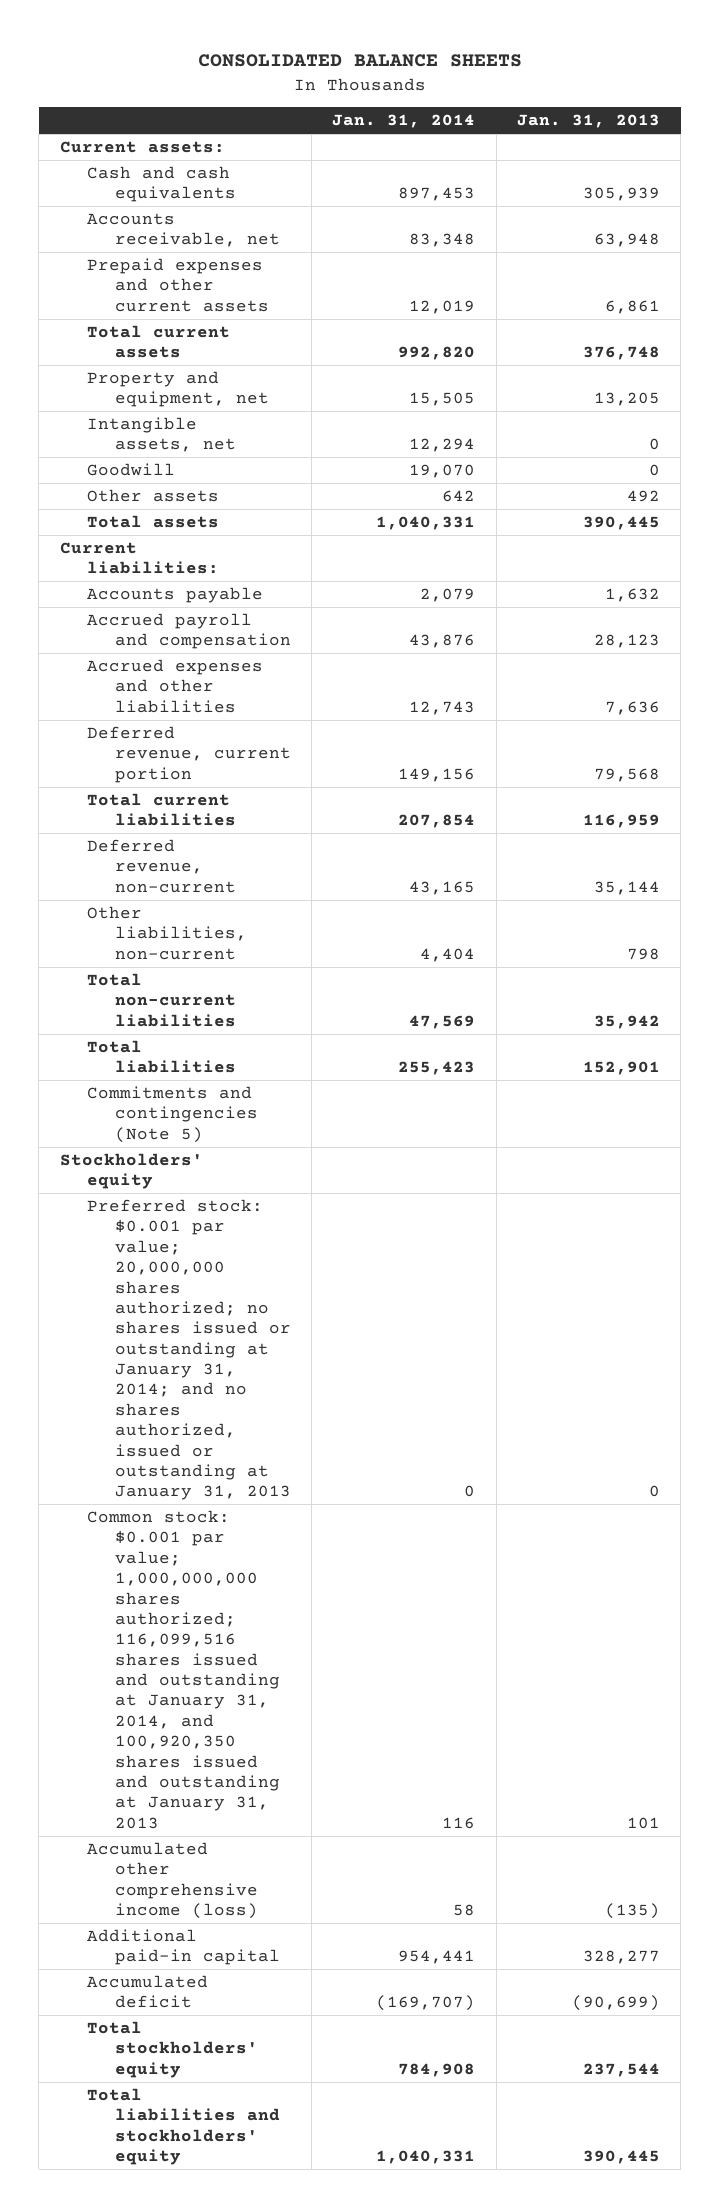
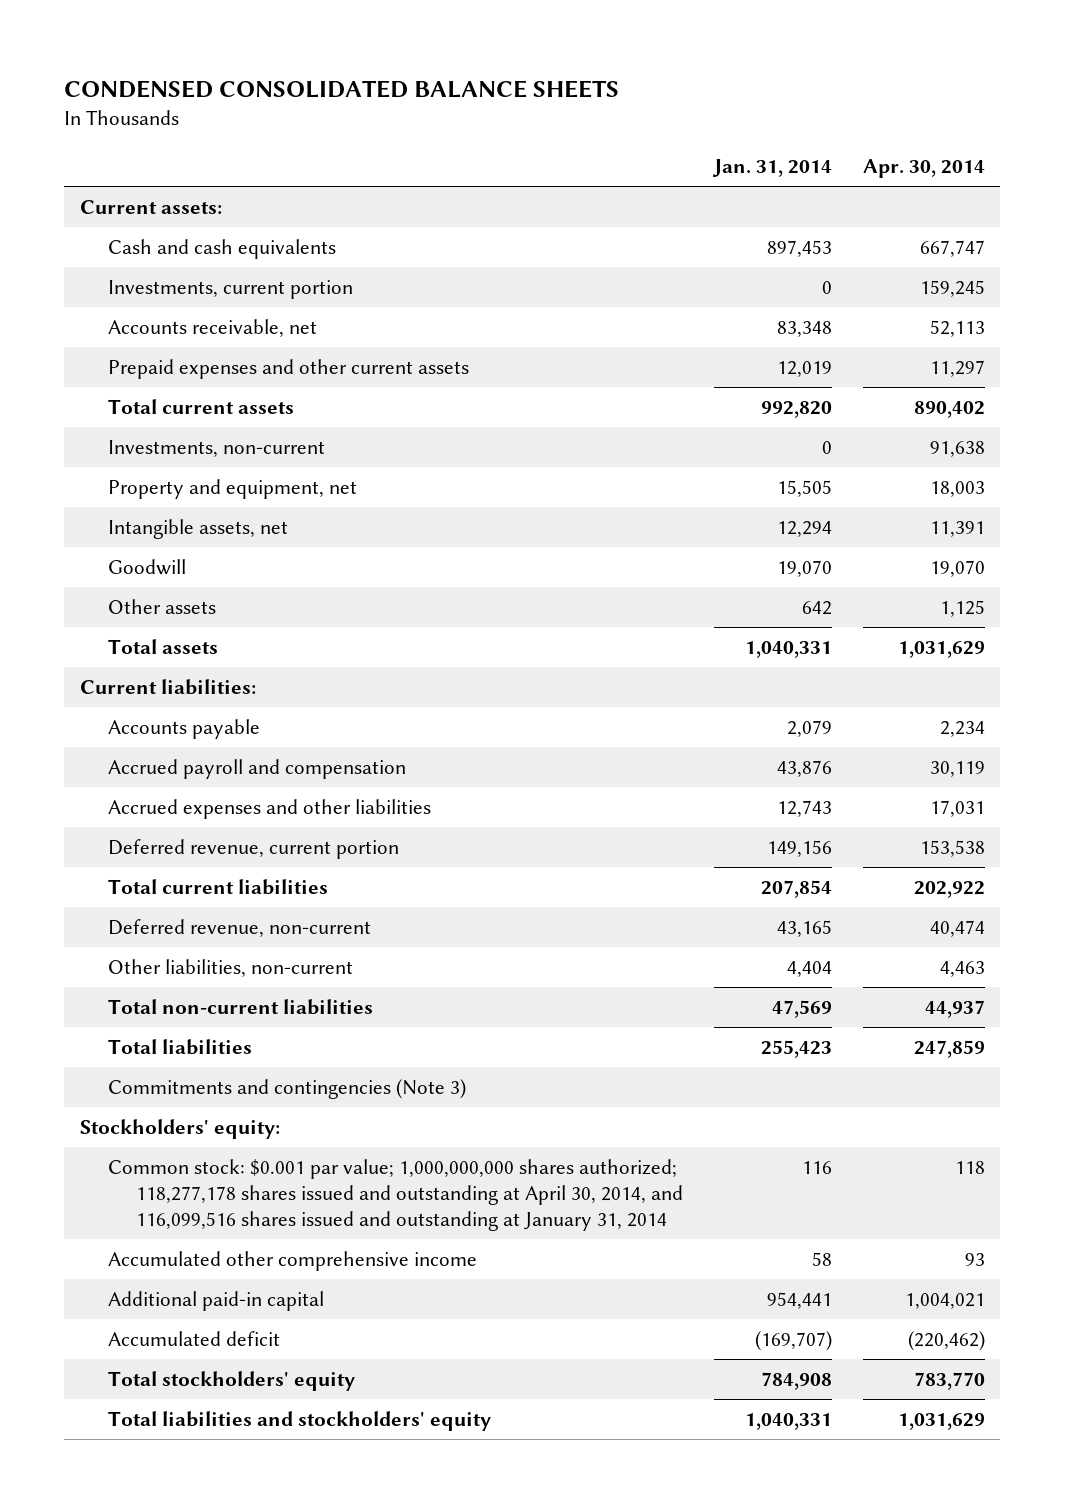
- CONSOLIDATED BALANCE SHEETS
+ CONDENSED CONSOLIDATED BALANCE SHEETS
- | Jan. 31, 2014 | Jan. 31, 2013
+ | Jan. 31, 2014 | Apr. 30, 2014
+ Investments, current portion | 0 | 159,245
+ Investments, non-current | 0 | 91,638
- Commitments and contingencies (Note 5)
- Stockholders' equity
- Preferred stock: $0.001 par value; 20,000,000 shares authorized; no shares issued or outstanding at January 31, 2014; and no shares authorized, issued or outstanding at January 31, 2013 | 0 | 0
- Common stock: $0.001 par value; 1,000,000,000 shares authorized; 116,099,516 shares issued and outstanding at January 31, 2014, and 100,920,350 shares issued and outstanding at January 31, 2013 | 116 | 101
- Accumulated other comprehensive income (loss) | 58 | (135)
+ Commitments and contingencies (Note 3)
+ Stockholders' equity:
+ Common stock: $0.001 par value; 1,000,000,000 shares authorized; 118,277,178 shares issued and outstanding at April 30, 2014, and 116,099,516 shares issued and outstanding at January 31, 2014 | 116 | 118
+ Accumulated other comprehensive income | 58 | 93

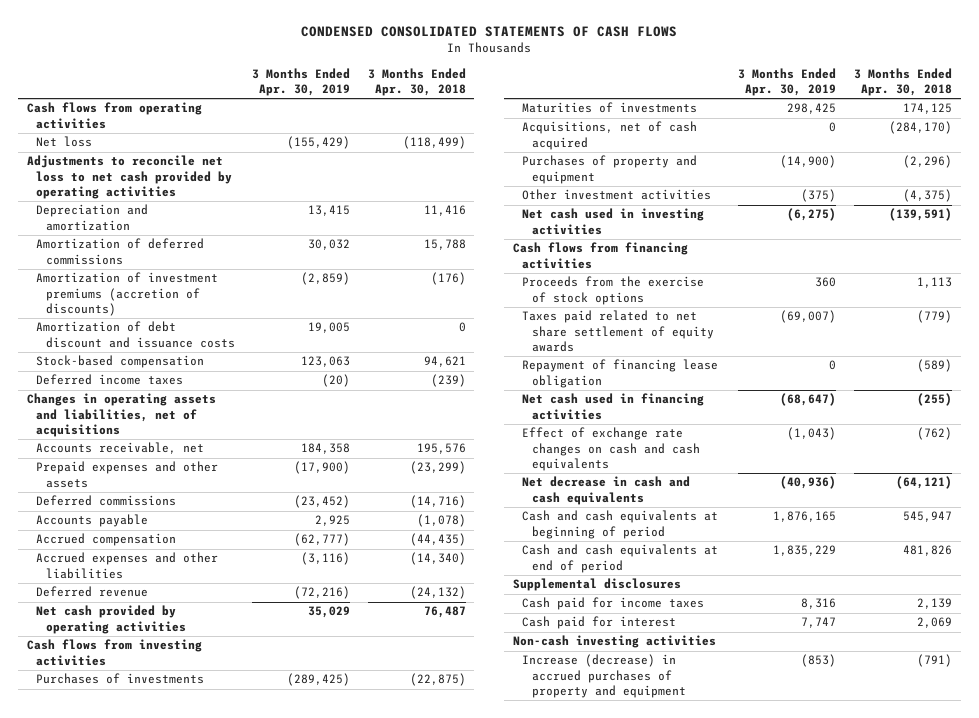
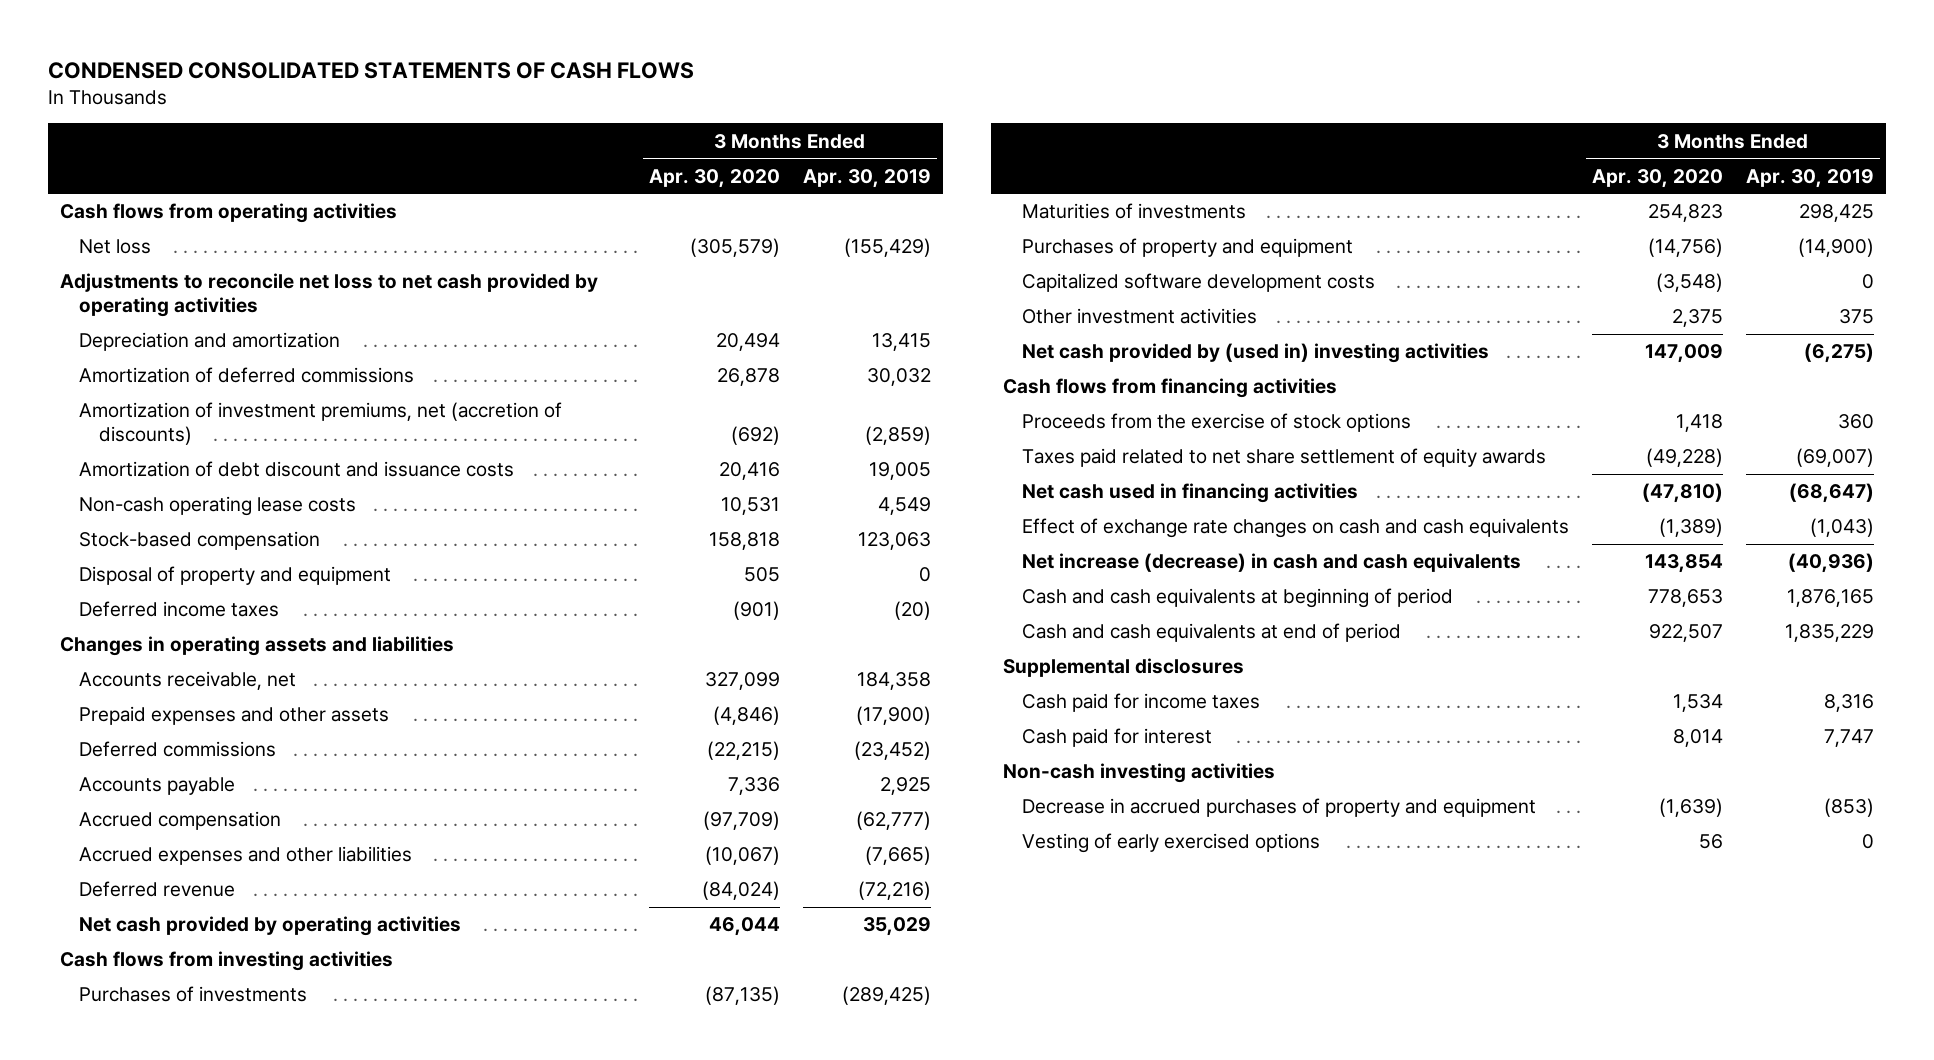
- | 3 Months Ended Apr. 30, 2019 | 3 Months Ended Apr. 30, 2018
+ | 3 Months Ended Apr. 30, 2020 | 3 Months Ended Apr. 30, 2019
- Amortization of investment premiums (accretion of discounts) | (2,859) | (176)
+ Amortization of investment premiums, net (accretion of discounts) | (692) | (2,859)
+ Non-cash operating lease costs | 10,531 | 4,549
+ Disposal of property and equipment | 505 | 0
- Changes in operating assets and liabilities, net of acquisitions
+ Changes in operating assets and liabilities
- Accrued expenses and other liabilities | (3,116) | (14,340)
+ Accrued expenses and other liabilities | (10,067) | (7,665)
- Acquisitions, net of cash acquired | 0 | (284,170)
- Other investment activities | (375) | (4,375)
- Net cash used in investing activities | (6,275) | (139,591)
+ Capitalized software development costs | (3,548) | 0
+ Other investment activities | 2,375 | 375
+ Net cash provided by (used in) investing activities | 147,009 | (6,275)
- Repayment of financing lease obligation | 0 | (589)
- Net decrease in cash and cash equivalents | (40,936) | (64,121)
+ Net increase (decrease) in cash and cash equivalents | 143,854 | (40,936)
- Increase (decrease) in accrued purchases of property and equipment | (853) | (791)
+ Decrease in accrued purchases of property and equipment | (1,639) | (853)
+ Vesting of early exercised options | 56 | 0

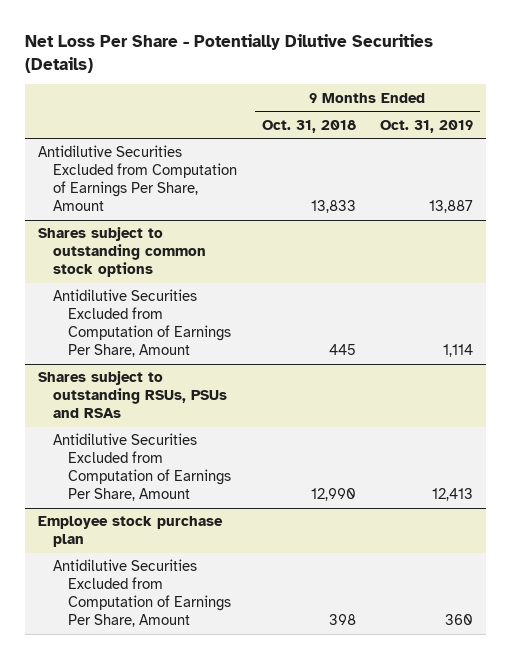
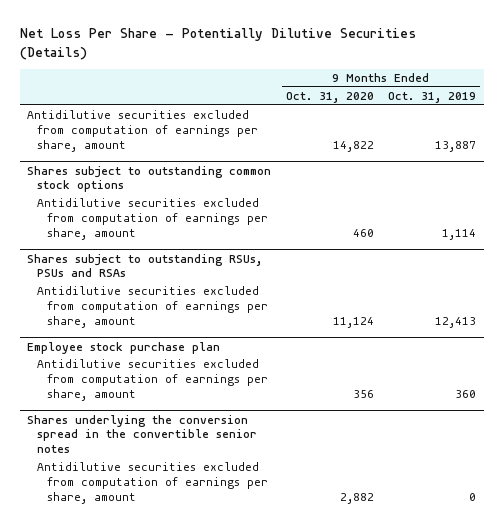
- | 9 Months Ended Oct. 31, 2018 | 9 Months Ended Oct. 31, 2019
+ | 9 Months Ended Oct. 31, 2020 | 9 Months Ended Oct. 31, 2019
- Antidilutive Securities Excluded from Computation of Earnings Per Share, Amount | 13,833 | 13,887
+ Antidilutive securities excluded from computation of earnings per share, amount | 14,822 | 13,887
@ Shares subject to outstanding common stock options
- Antidilutive Securities Excluded from Computation of Earnings Per Share, Amount | 445 | 1,114
+ Antidilutive securities excluded from computation of earnings per share, amount | 460 | 1,114
@ Shares subject to outstanding RSUs, PSUs and RSAs
- Antidilutive Securities Excluded from Computation of Earnings Per Share, Amount | 12,990 | 12,413
+ Antidilutive securities excluded from computation of earnings per share, amount | 11,124 | 12,413
@ Employee stock purchase plan
- Antidilutive Securities Excluded from Computation of Earnings Per Share, Amount | 398 | 360
+ Antidilutive securities excluded from computation of earnings per share, amount | 356 | 360
+ Shares underlying the conversion spread in the convertible senior notes
+ Antidilutive securities excluded from computation of earnings per share, amount | 2,882 | 0

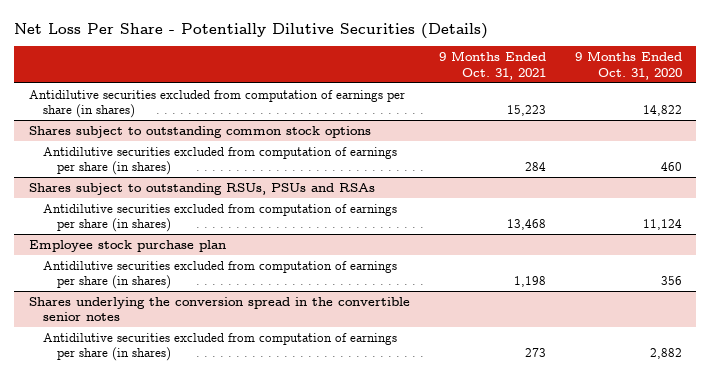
- | 9 Months Ended Oct. 31, 2020 | 9 Months Ended Oct. 31, 2019
+ | 9 Months Ended Oct. 31, 2021 | 9 Months Ended Oct. 31, 2020
- Antidilutive securities excluded from computation of earnings per share, amount | 14,822 | 13,887
+ Antidilutive securities excluded from computation of earnings per share (in shares) | 15,223 | 14,822
@ Shares subject to outstanding common stock options
- Antidilutive securities excluded from computation of earnings per share, amount | 460 | 1,114
+ Antidilutive securities excluded from computation of earnings per share (in shares) | 284 | 460
@ Shares subject to outstanding RSUs, PSUs and RSAs
- Antidilutive securities excluded from computation of earnings per share, amount | 11,124 | 12,413
+ Antidilutive securities excluded from computation of earnings per share (in shares) | 13,468 | 11,124
@ Employee stock purchase plan
- Antidilutive securities excluded from computation of earnings per share, amount | 356 | 360
+ Antidilutive securities excluded from computation of earnings per share (in shares) | 1,198 | 356
@ Shares underlying the conversion spread in the convertible senior notes
- Antidilutive securities excluded from computation of earnings per share, amount | 2,882 | 0
+ Antidilutive securities excluded from computation of earnings per share (in shares) | 273 | 2,882

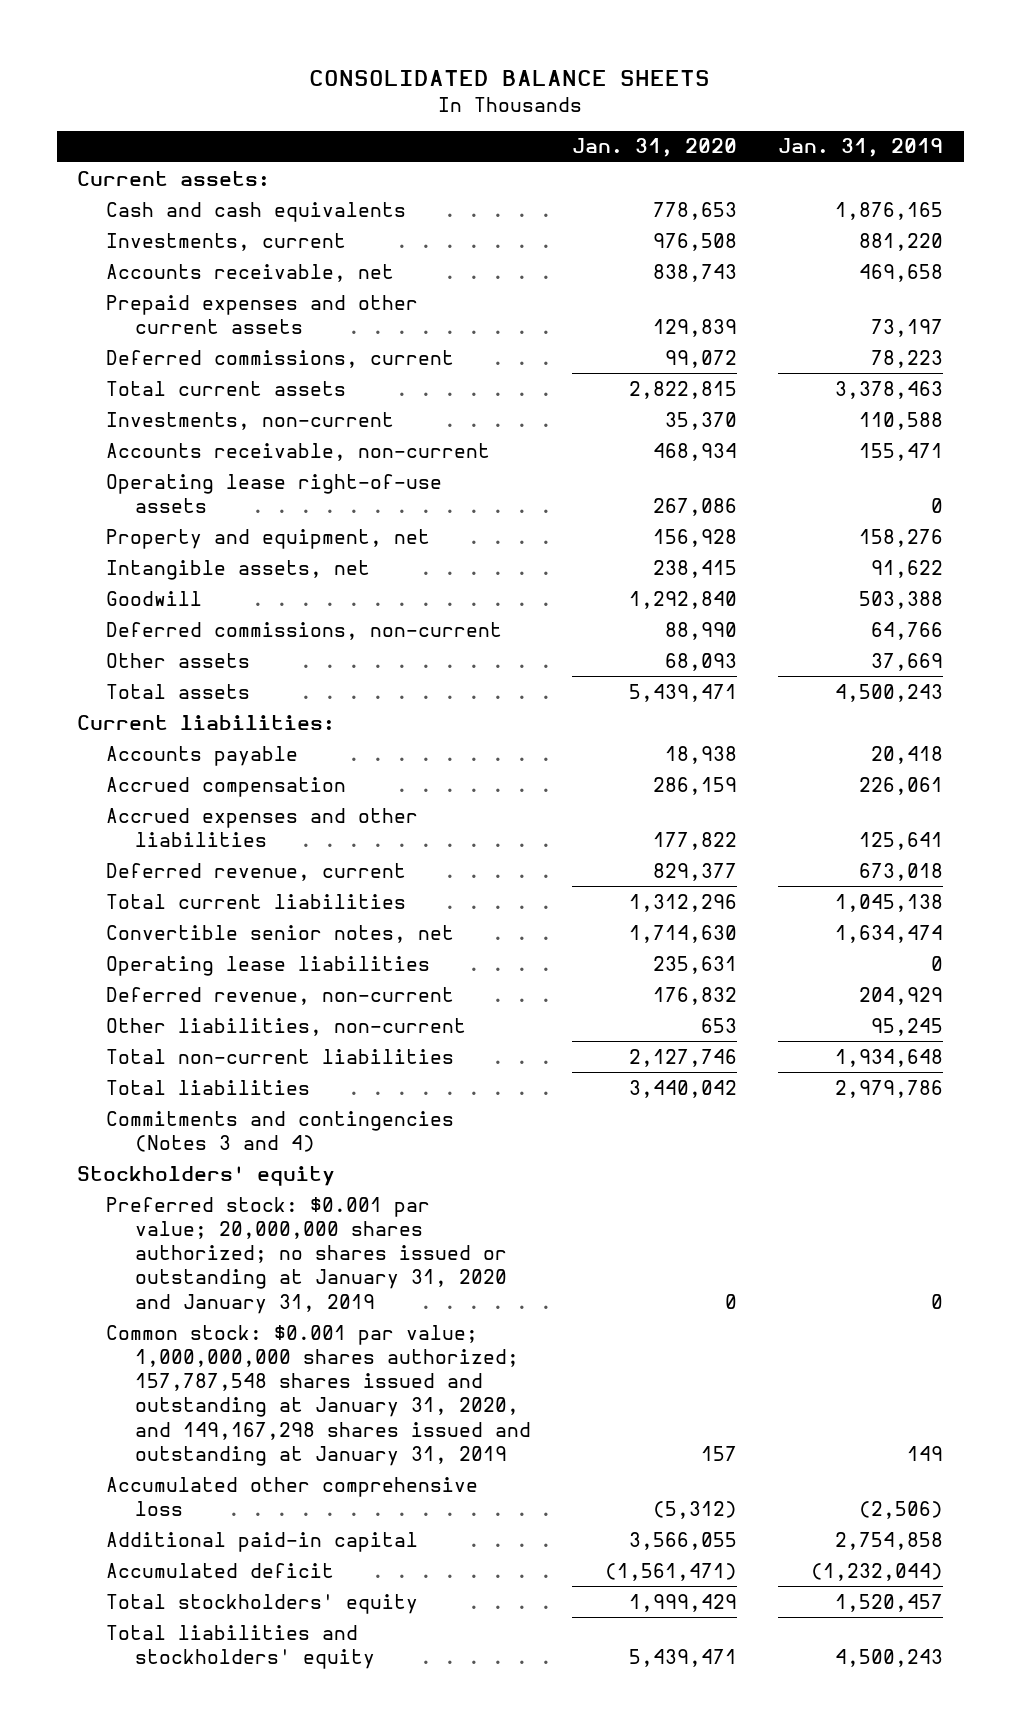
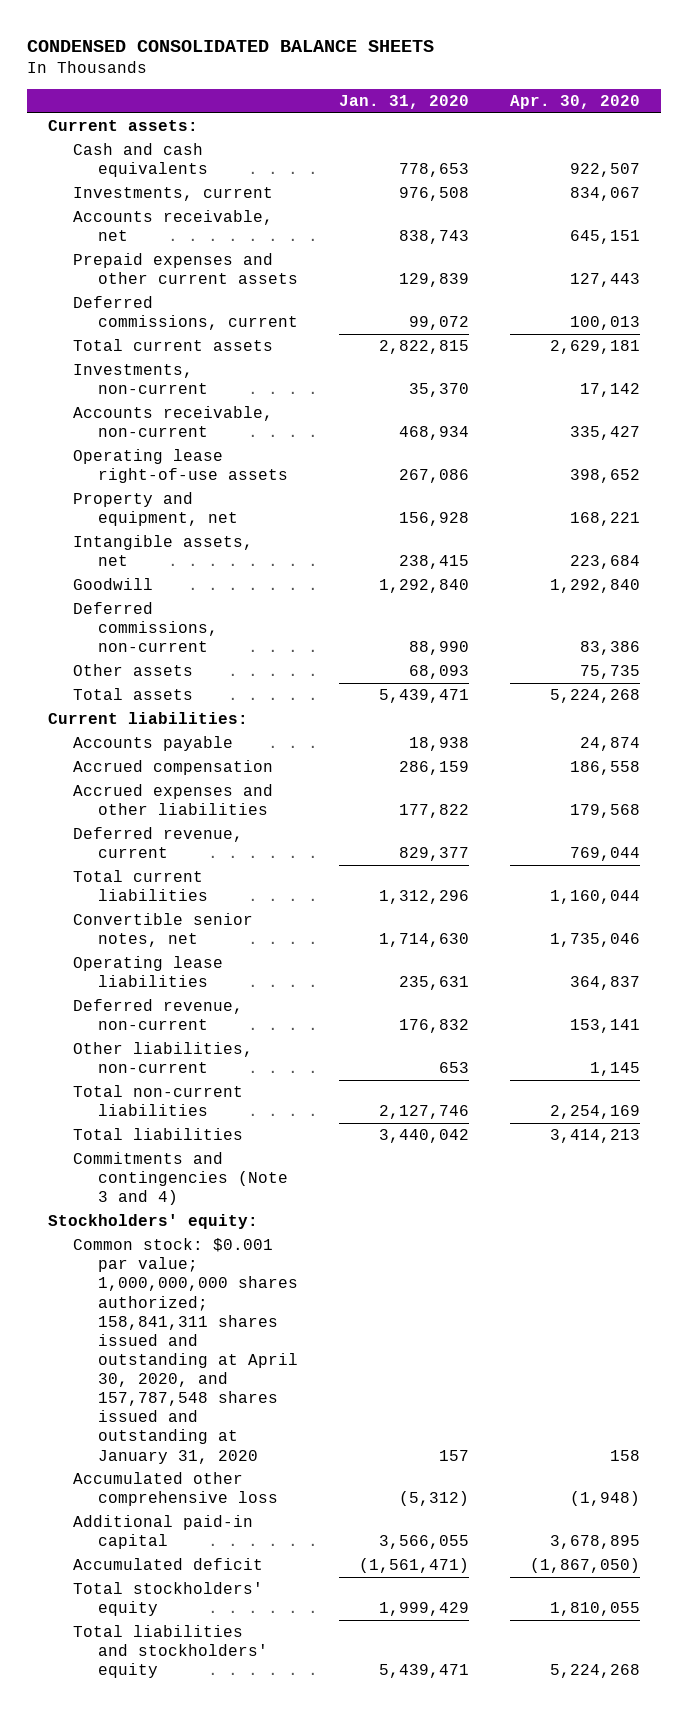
- CONSOLIDATED BALANCE SHEETS
+ CONDENSED CONSOLIDATED BALANCE SHEETS
- | Jan. 31, 2020 | Jan. 31, 2019
+ | Jan. 31, 2020 | Apr. 30, 2020
- Commitments and contingencies (Notes 3 and 4)
- Stockholders' equity
- Preferred stock: $0.001 par value; 20,000,000 shares authorized; no shares issued or outstanding at January 31, 2020 and January 31, 2019 | 0 | 0
- Common stock: $0.001 par value; 1,000,000,000 shares authorized; 157,787,548 shares issued and outstanding at January 31, 2020, and 149,167,298 shares issued and outstanding at January 31, 2019 | 157 | 149
+ Commitments and contingencies (Note 3 and 4)
+ Stockholders' equity:
+ Common stock: $0.001 par value; 1,000,000,000 shares authorized; 158,841,311 shares issued and outstanding at April 30, 2020, and 157,787,548 shares issued and outstanding at January 31, 2020 | 157 | 158

